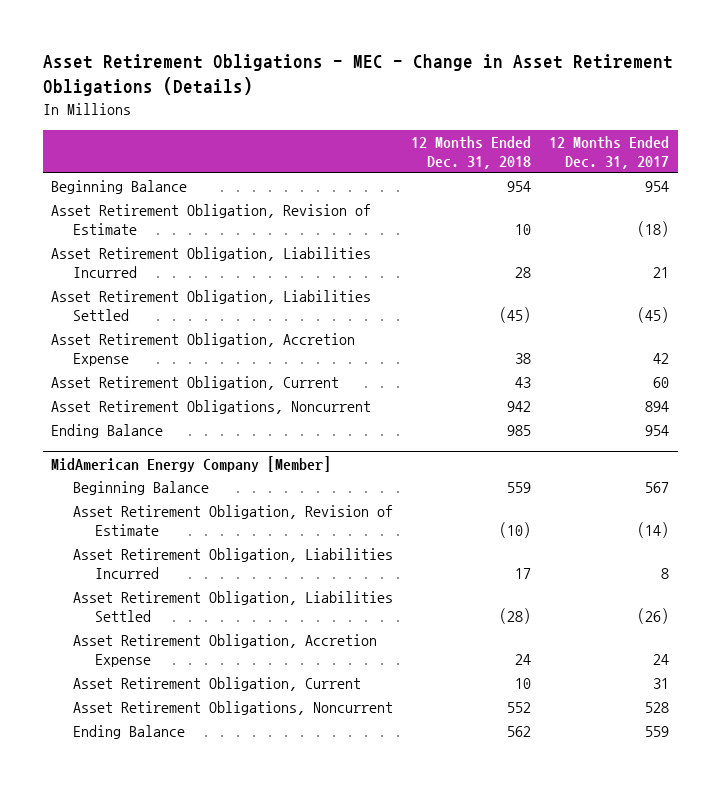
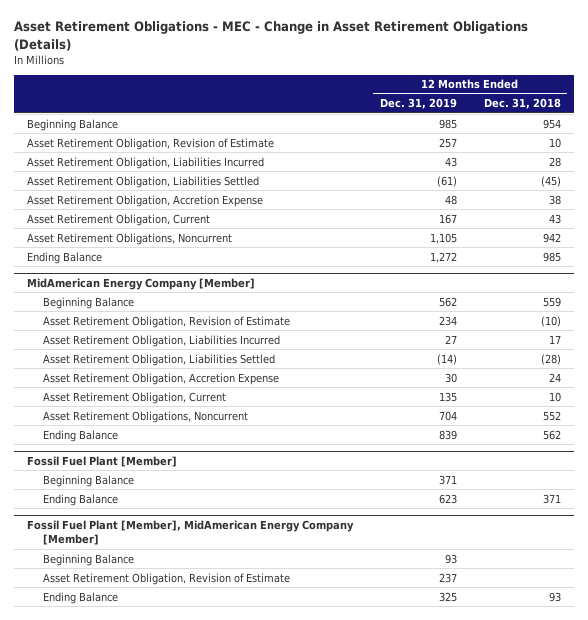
- | 12 Months Ended Dec. 31, 2018 | 12 Months Ended Dec. 31, 2017
+ | 12 Months Ended Dec. 31, 2019 | 12 Months Ended Dec. 31, 2018
+ Fossil Fuel Plant [Member]
+ Beginning Balance | 371 |
+ Ending Balance | 623 | 371
+ Fossil Fuel Plant [Member], MidAmerican Energy Company [Member]
+ Beginning Balance | 93 |
+ Asset Retirement Obligation, Revision of Estimate | 237 |
+ Ending Balance | 325 | 93

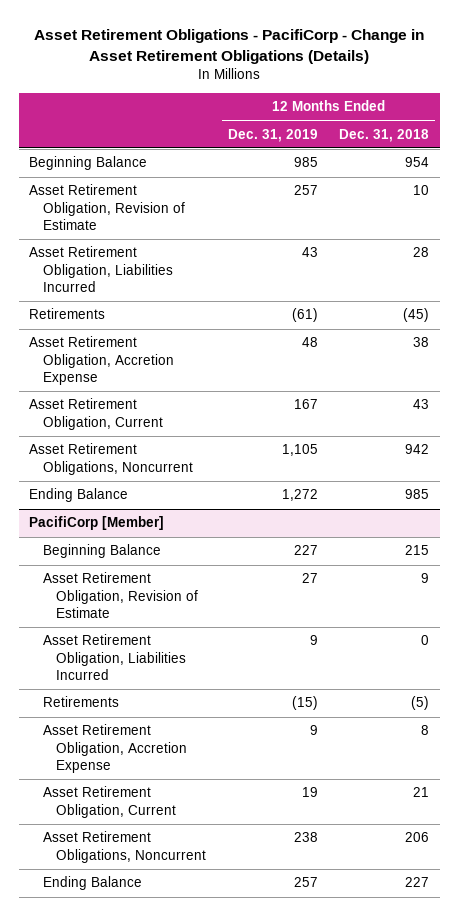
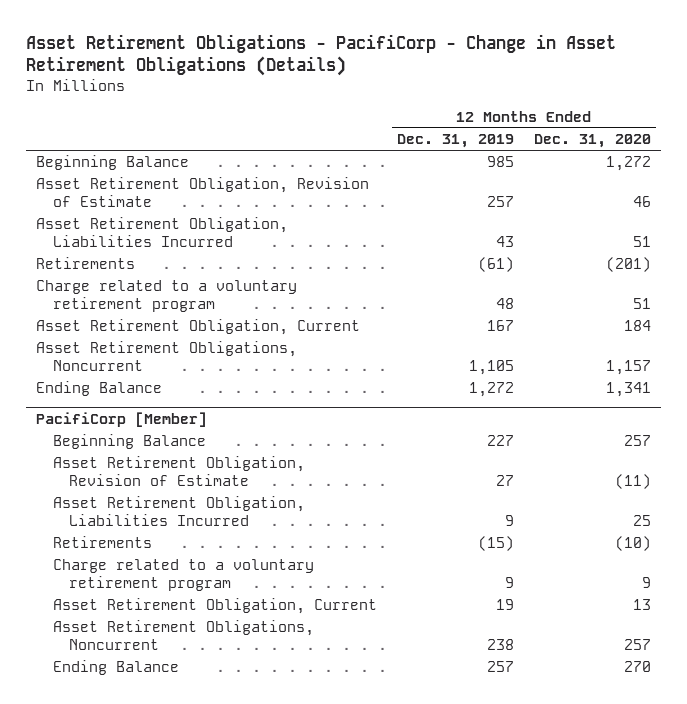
- | 12 Months Ended Dec. 31, 2019 | 12 Months Ended Dec. 31, 2018
+ | 12 Months Ended Dec. 31, 2019 | 12 Months Ended Dec. 31, 2020
- Asset Retirement Obligation, Accretion Expense | 48 | 38
+ Charge related to a voluntary retirement program | 48 | 51
@ PacifiCorp [Member]
- Asset Retirement Obligation, Accretion Expense | 9 | 8
+ Charge related to a voluntary retirement program | 9 | 9

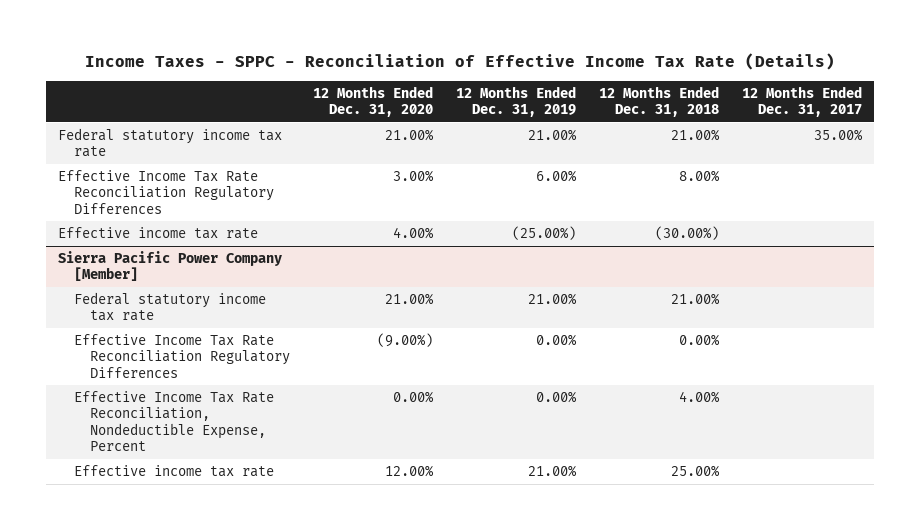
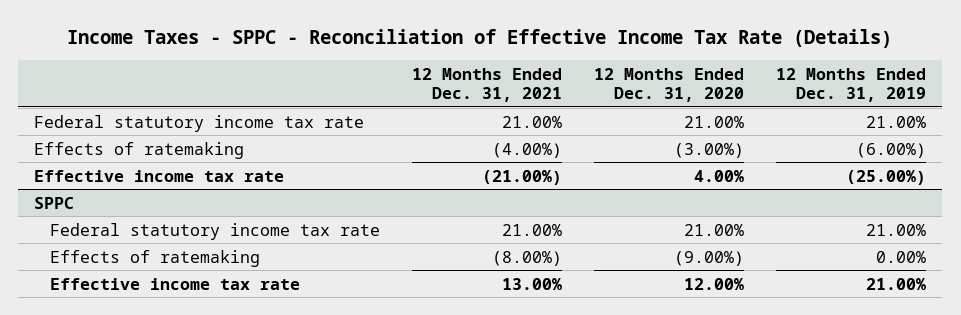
- | 12 Months Ended Dec. 31, 2020 | 12 Months Ended Dec. 31, 2019 | 12 Months Ended Dec. 31, 2018 | 12 Months Ended Dec. 31, 2017
+ | 12 Months Ended Dec. 31, 2021 | 12 Months Ended Dec. 31, 2020 | 12 Months Ended Dec. 31, 2019
- Effective Income Tax Rate Reconciliation Regulatory Differences | 3.00% | 6.00% | 8.00% |
+ Effects of ratemaking | (4.00%) | (3.00%) | (6.00%)
- Sierra Pacific Power Company [Member]
+ SPPC
- Effective Income Tax Rate Reconciliation Regulatory Differences | (9.00%) | 0.00% | 0.00% |
- Effective Income Tax Rate Reconciliation, Nondeductible Expense, Percent | 0.00% | 0.00% | 4.00% |
+ Effects of ratemaking | (8.00%) | (9.00%) | 0.00%

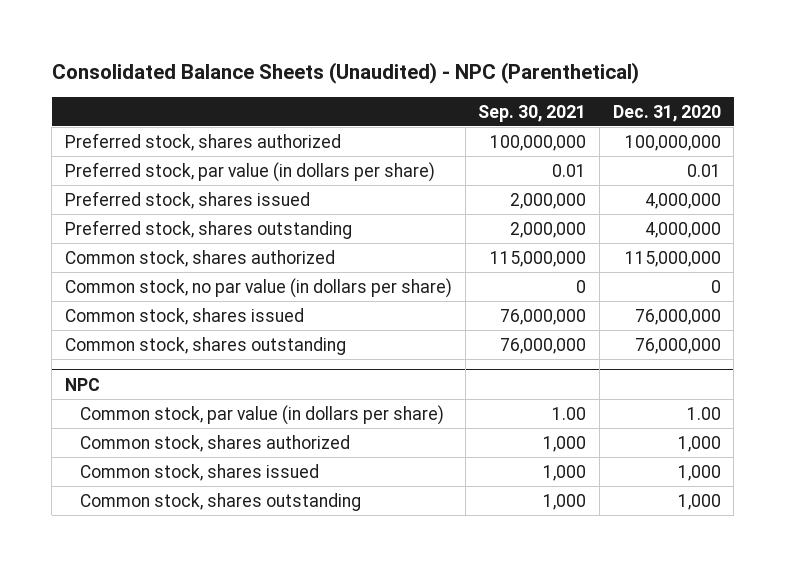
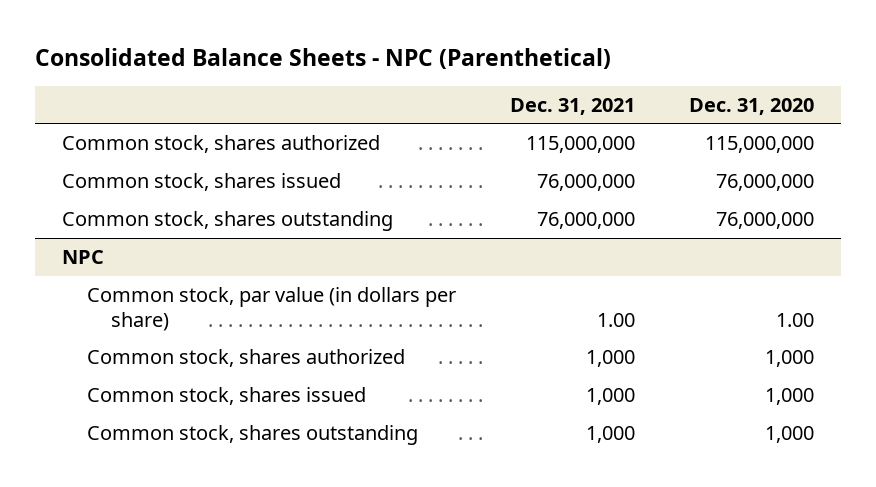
- Consolidated Balance Sheets (Unaudited) - NPC (Parenthetical)
+ Consolidated Balance Sheets - NPC (Parenthetical)
- | Sep. 30, 2021 | Dec. 31, 2020
+ | Dec. 31, 2021 | Dec. 31, 2020
- Preferred stock, shares authorized | 100,000,000 | 100,000,000
- Preferred stock, par value (in dollars per share) | 0.01 | 0.01
- Preferred stock, shares issued | 2,000,000 | 4,000,000
- Preferred stock, shares outstanding | 2,000,000 | 4,000,000
- Common stock, no par value (in dollars per share) | 0 | 0

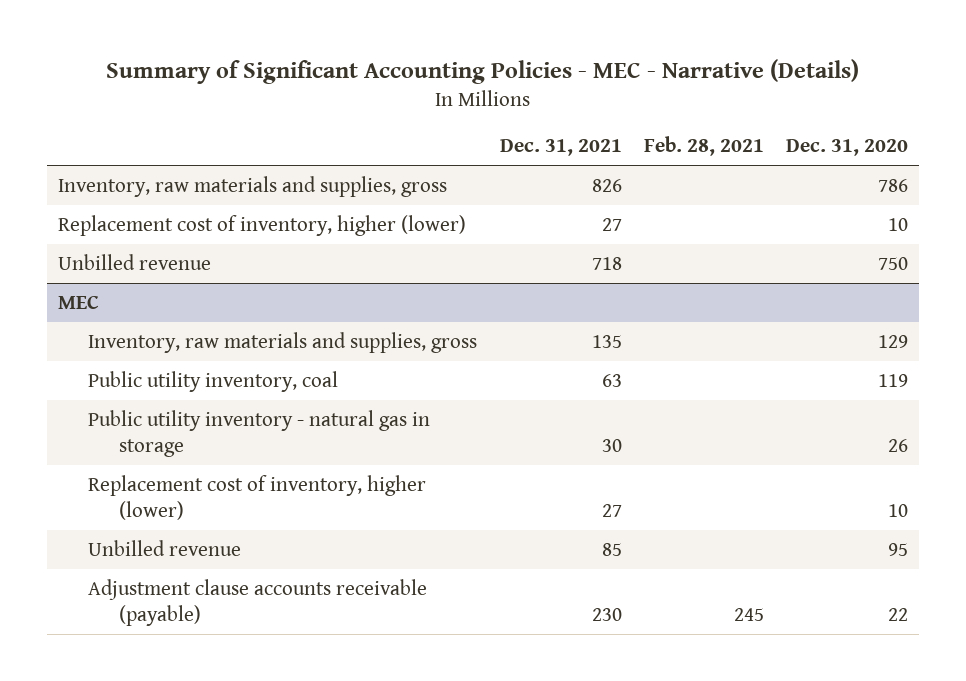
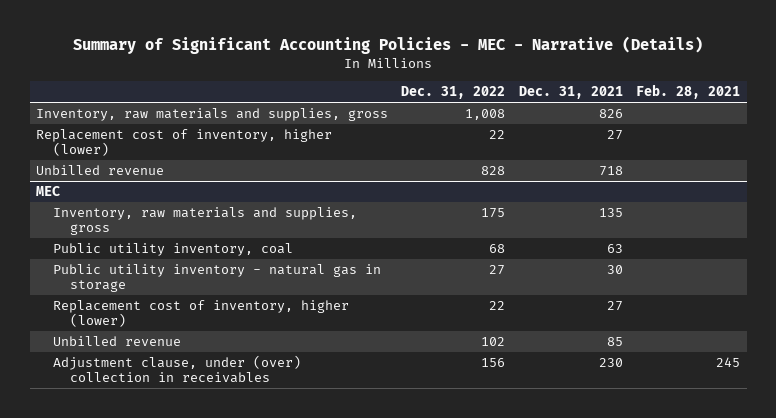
- | Dec. 31, 2021 | Feb. 28, 2021 | Dec. 31, 2020
+ | Dec. 31, 2022 | Dec. 31, 2021 | Feb. 28, 2021
@ MEC
- Adjustment clause accounts receivable (payable) | 230 | 245 | 22
+ Adjustment clause, under (over) collection in receivables | 156 | 230 | 245

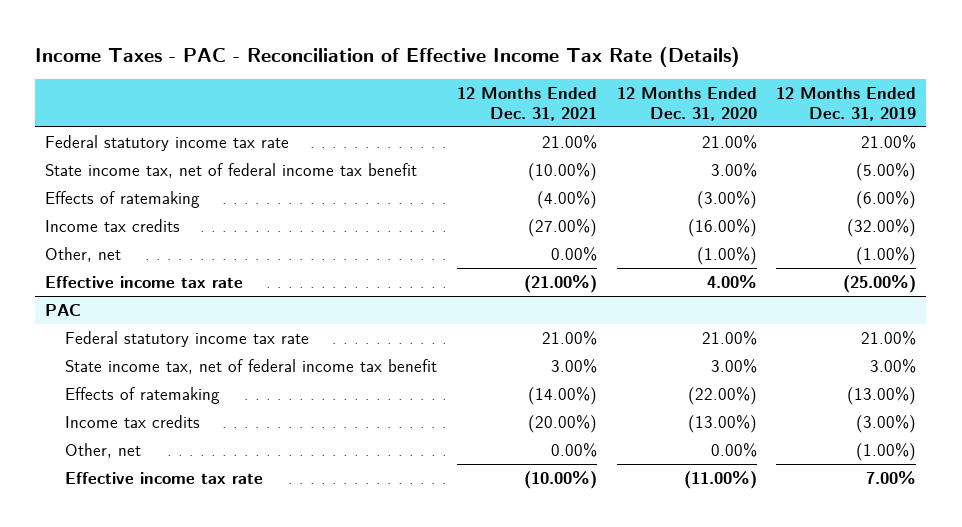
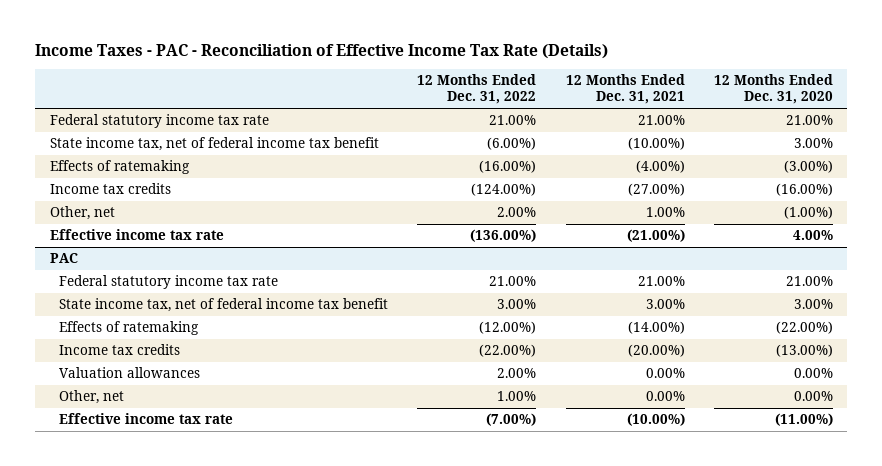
- | 12 Months Ended Dec. 31, 2021 | 12 Months Ended Dec. 31, 2020 | 12 Months Ended Dec. 31, 2019
+ | 12 Months Ended Dec. 31, 2022 | 12 Months Ended Dec. 31, 2021 | 12 Months Ended Dec. 31, 2020
- Other, net | 0.00% | (1.00%) | (1.00%)
+ Other, net | 2.00% | 1.00% | (1.00%)
@ PAC
+ Valuation allowances | 2.00% | 0.00% | 0.00%

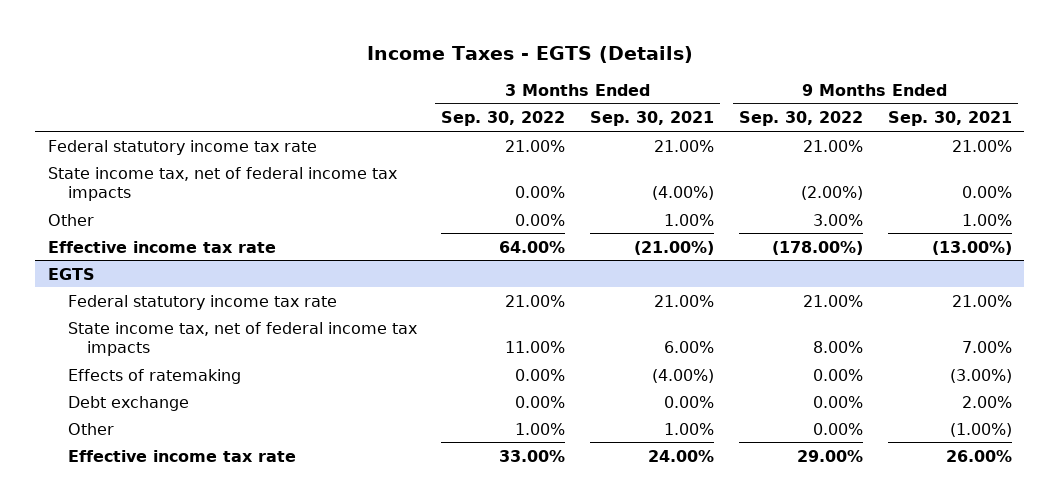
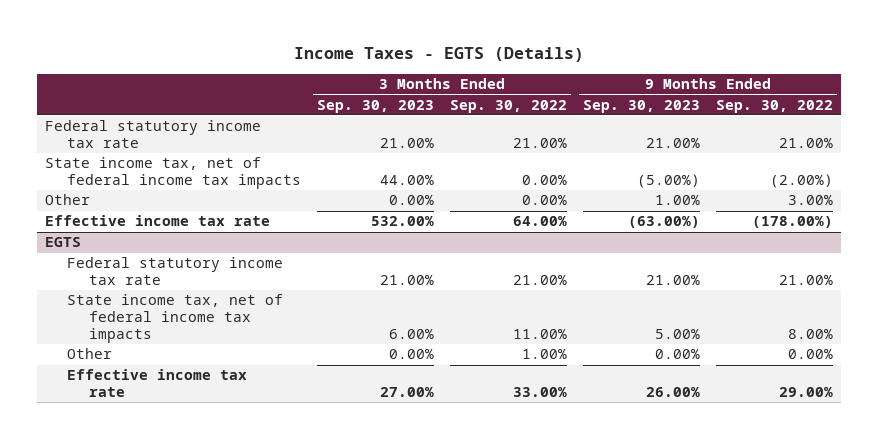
- | 3 Months Ended Sep. 30, 2022 | 3 Months Ended Sep. 30, 2021 | 9 Months Ended Sep. 30, 2022 | 9 Months Ended Sep. 30, 2021
+ | 3 Months Ended Sep. 30, 2023 | 3 Months Ended Sep. 30, 2022 | 9 Months Ended Sep. 30, 2023 | 9 Months Ended Sep. 30, 2022
@ EGTS
- Effects of ratemaking | 0.00% | (4.00%) | 0.00% | (3.00%)
- Debt exchange | 0.00% | 0.00% | 0.00% | 2.00%

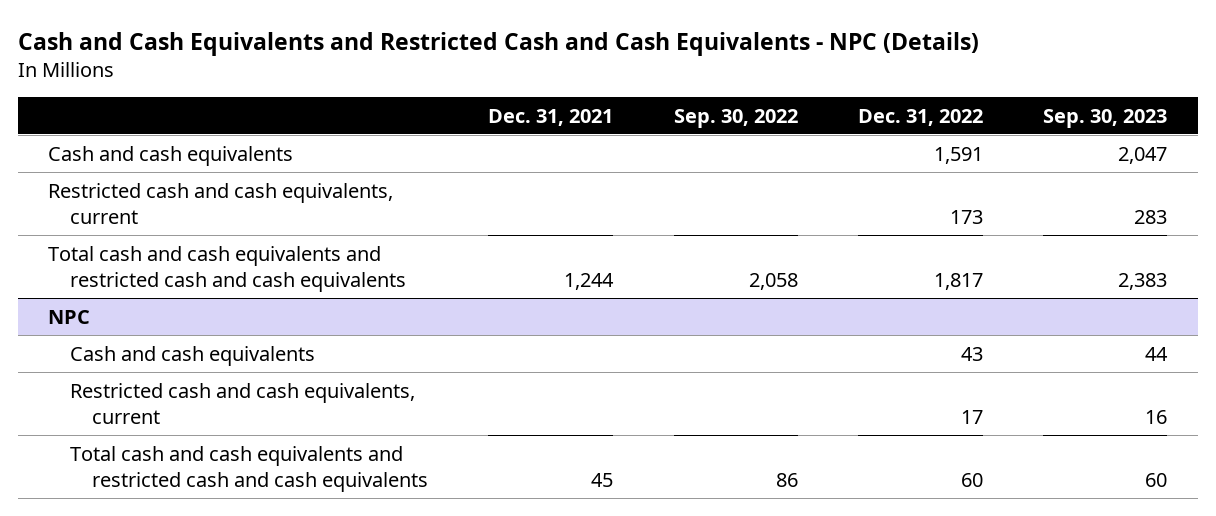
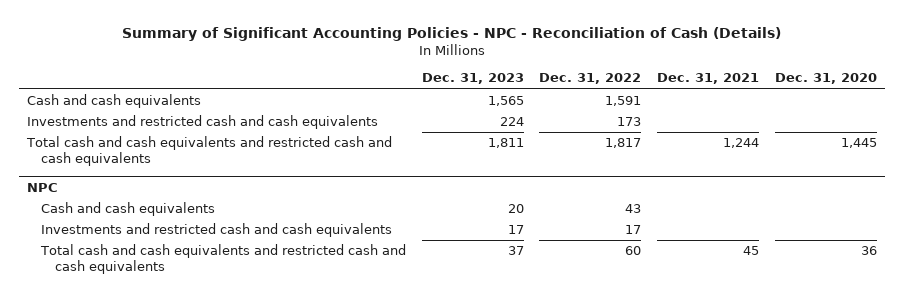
- Cash and Cash Equivalents and Restricted Cash and Cash Equivalents - NPC (Details)
+ Summary of Significant Accounting Policies - NPC - Reconciliation of Cash (Details)
- | Dec. 31, 2021 | Sep. 30, 2022 | Dec. 31, 2022 | Sep. 30, 2023
+ | Dec. 31, 2023 | Dec. 31, 2022 | Dec. 31, 2021 | Dec. 31, 2020
- Restricted cash and cash equivalents, current | | | 173 | 283
+ Investments and restricted cash and cash equivalents | 224 | 173 | |
@ NPC
- Restricted cash and cash equivalents, current | | | 17 | 16
+ Investments and restricted cash and cash equivalents | 17 | 17 | |

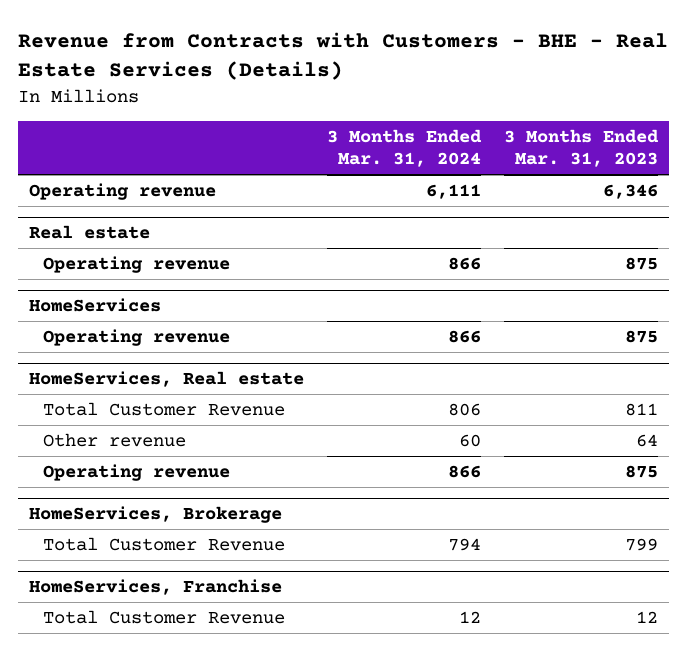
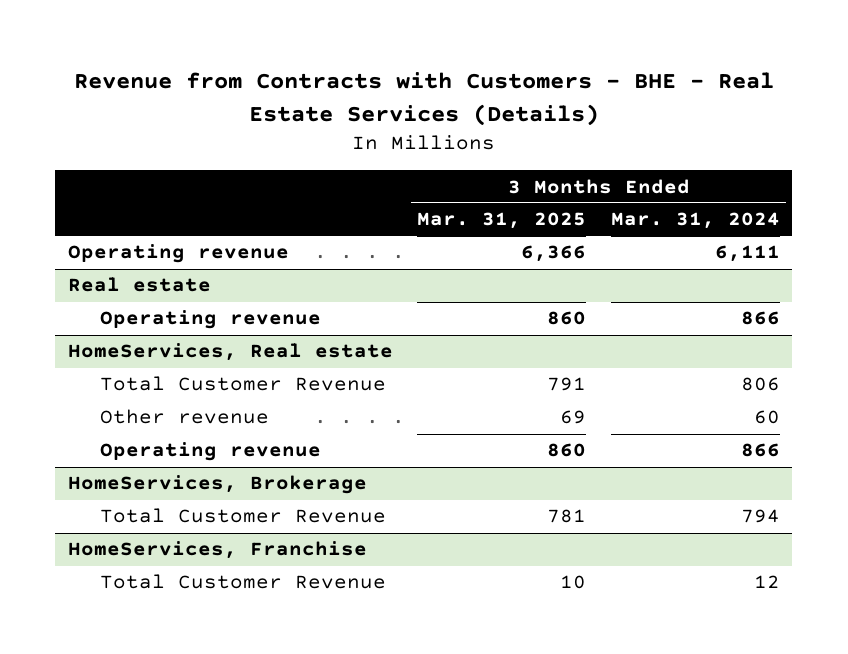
- | 3 Months Ended Mar. 31, 2024 | 3 Months Ended Mar. 31, 2023
+ | 3 Months Ended Mar. 31, 2025 | 3 Months Ended Mar. 31, 2024
- HomeServices
- Operating revenue | 866 | 875

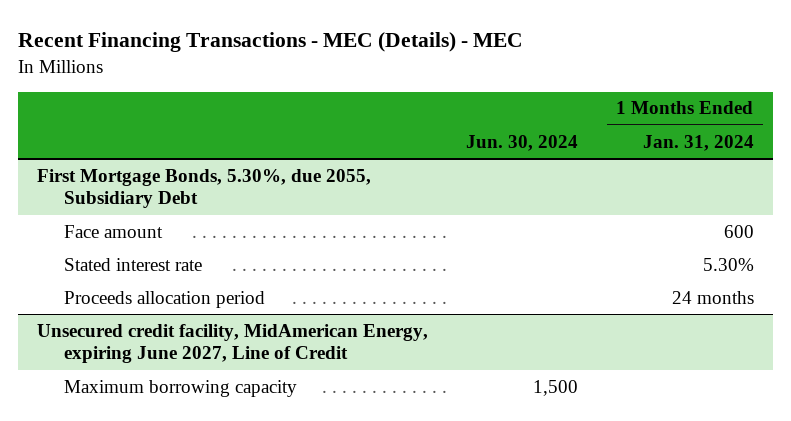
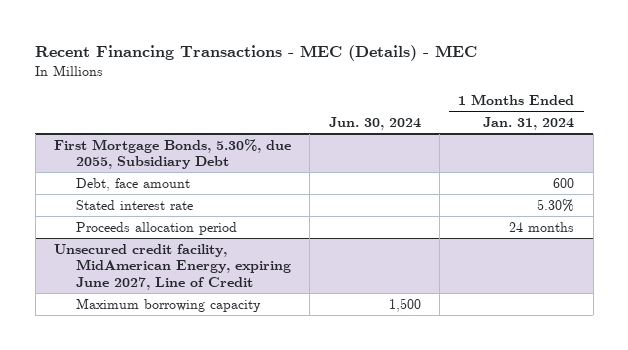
@ First Mortgage Bonds, 5.30%, due 2055, Subsidiary Debt
- Face amount | | 600
+ Debt, face amount | | 600

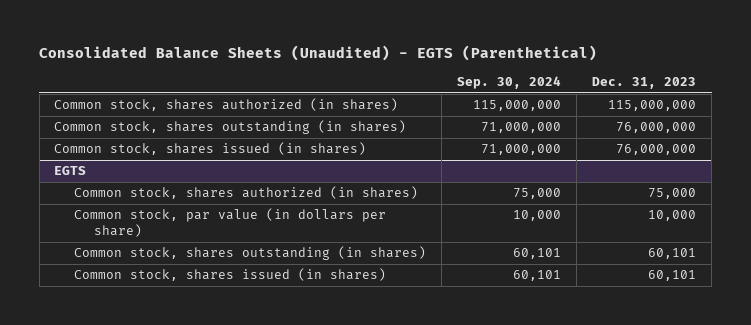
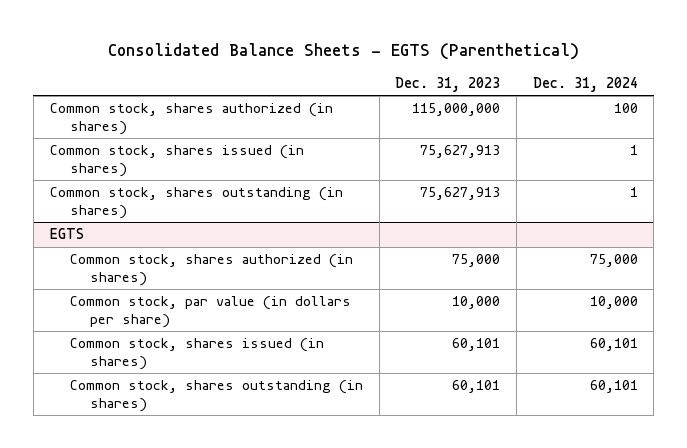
- Consolidated Balance Sheets (Unaudited) - EGTS (Parenthetical)
+ Consolidated Balance Sheets - EGTS (Parenthetical)
- | Sep. 30, 2024 | Dec. 31, 2023
+ | Dec. 31, 2023 | Dec. 31, 2024
- Common stock, shares outstanding (in shares) | 71,000,000 | 76,000,000
- Common stock, shares issued (in shares) | 71,000,000 | 76,000,000
+ Common stock, shares issued (in shares) | 75,627,913 | 1
+ Common stock, shares outstanding (in shares) | 75,627,913 | 1
@ EGTS
moved down: Common stock, shares outstanding (in shares) | 60,101 | 60,101

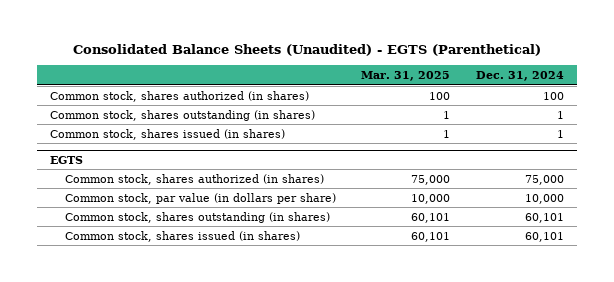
- Consolidated Balance Sheets - EGTS (Parenthetical)
+ Consolidated Balance Sheets (Unaudited) - EGTS (Parenthetical)
- | Dec. 31, 2023 | Dec. 31, 2024
+ | Mar. 31, 2025 | Dec. 31, 2024
moved down: Common stock, shares issued (in shares) | 1 | 1
@ EGTS
moved down: Common stock, shares issued (in shares) | 60,101 | 60,101

